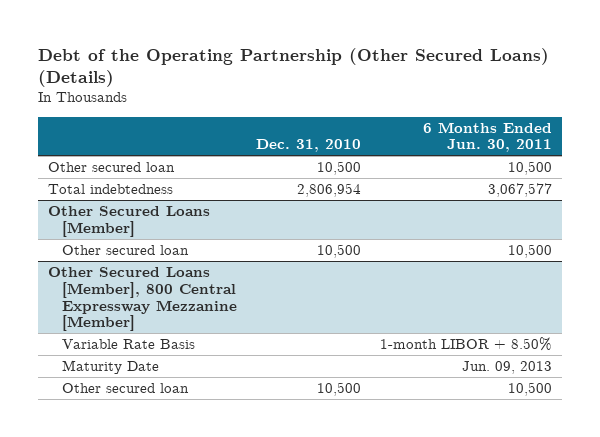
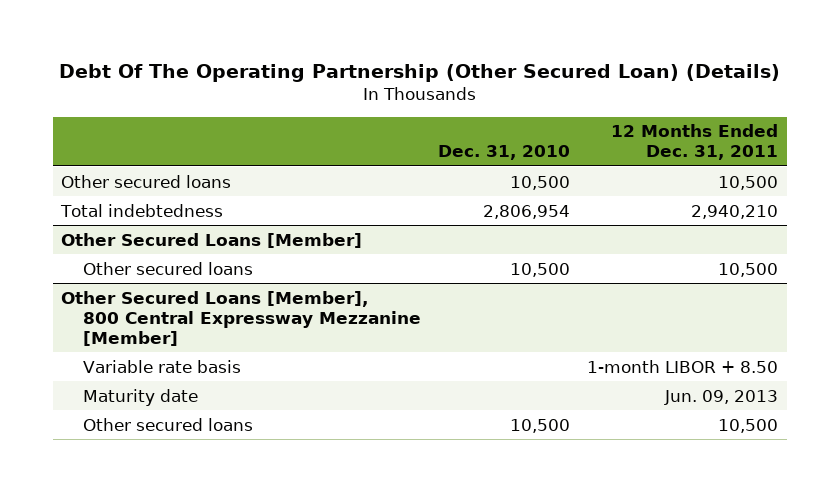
- Debt of the Operating Partnership (Other Secured Loans) (Details)
+ Debt Of The Operating Partnership (Other Secured Loan) (Details)
- | Dec. 31, 2010 | 6 Months Ended Jun. 30, 2011
+ | Dec. 31, 2010 | 12 Months Ended Dec. 31, 2011
- Other secured loan | 10,500 | 10,500
+ Other secured loans | 10,500 | 10,500
@ Other Secured Loans [Member]
- Other secured loan | 10,500 | 10,500
+ Other secured loans | 10,500 | 10,500
@ Other Secured Loans [Member], 800 Central Expressway Mezzanine [Member]
- Variable Rate Basis | | 1-month LIBOR + 8.50%
- Maturity Date | | Jun. 09, 2013
- Other secured loan | 10,500 | 10,500
+ Variable rate basis | | 1-month LIBOR + 8.50
+ Maturity date | | Jun. 09, 2013
+ Other secured loans | 10,500 | 10,500

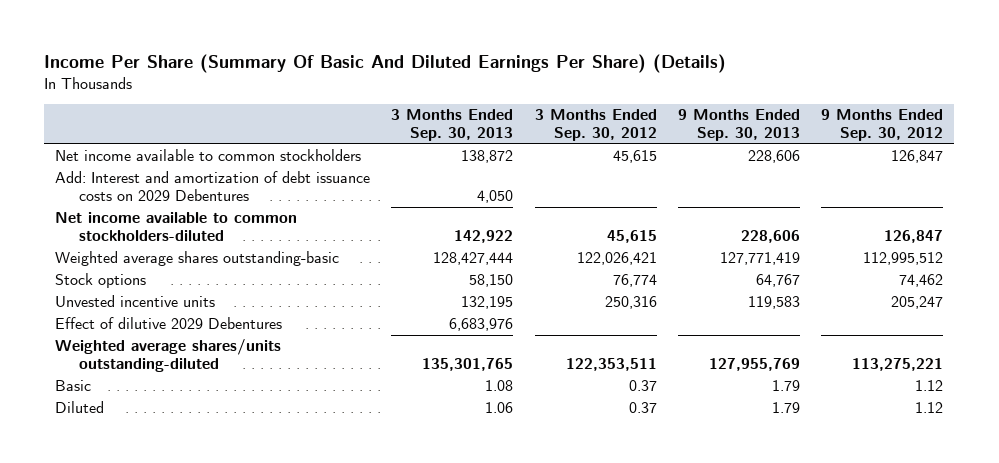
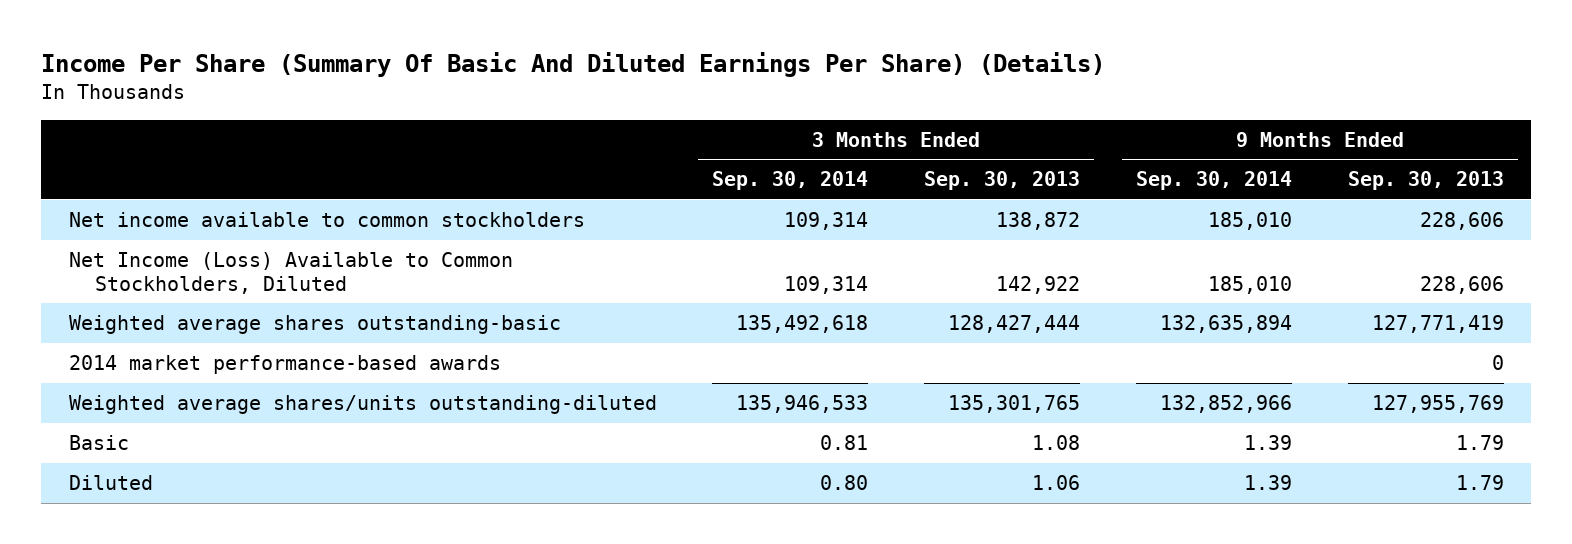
- | 3 Months Ended Sep. 30, 2013 | 3 Months Ended Sep. 30, 2012 | 9 Months Ended Sep. 30, 2013 | 9 Months Ended Sep. 30, 2012
+ | 3 Months Ended Sep. 30, 2014 | 3 Months Ended Sep. 30, 2013 | 9 Months Ended Sep. 30, 2014 | 9 Months Ended Sep. 30, 2013
- Add: Interest and amortization of debt issuance costs on 2029 Debentures | 4,050 | | |
- Net income available to common stockholders-diluted | 142,922 | 45,615 | 228,606 | 126,847
+ Net Income (Loss) Available to Common Stockholders, Diluted | 109,314 | 142,922 | 185,010 | 228,606
- Stock options | 58,150 | 76,774 | 64,767 | 74,462
- Unvested incentive units | 132,195 | 250,316 | 119,583 | 205,247
- Effect of dilutive 2029 Debentures | 6,683,976 | | |
+ 2014 market performance-based awards | | | | 0

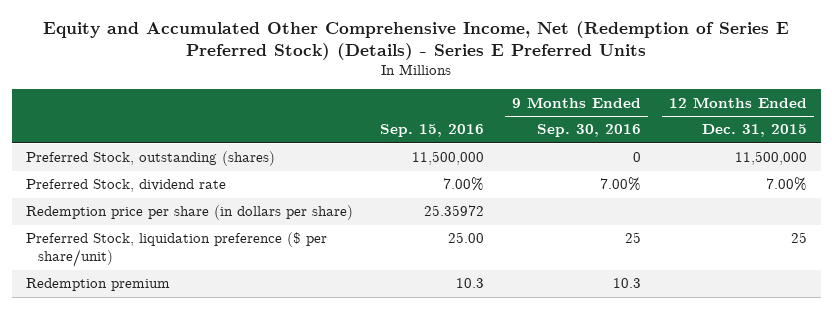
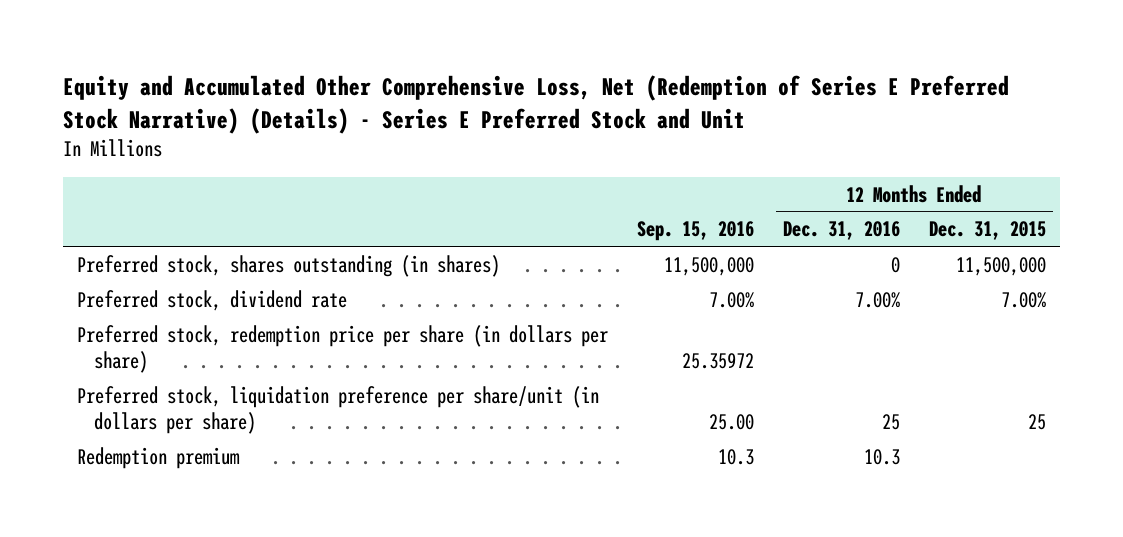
- Equity and Accumulated Other Comprehensive Income, Net (Redemption of Series E Preferred Stock) (Details) - Series E Preferred Units
+ Equity and Accumulated Other Comprehensive Loss, Net (Redemption of Series E Preferred Stock Narrative) (Details) - Series E Preferred Stock and Unit
- | Sep. 15, 2016 | 9 Months Ended Sep. 30, 2016 | 12 Months Ended Dec. 31, 2015
+ | Sep. 15, 2016 | 12 Months Ended Dec. 31, 2016 | 12 Months Ended Dec. 31, 2015
- Preferred Stock, outstanding (shares) | 11,500,000 | 0 | 11,500,000
- Preferred Stock, dividend rate | 7.00% | 7.00% | 7.00%
- Redemption price per share (in dollars per share) | 25.35972 | |
- Preferred Stock, liquidation preference ($ per share/unit) | 25.00 | 25 | 25
+ Preferred stock, shares outstanding (in shares) | 11,500,000 | 0 | 11,500,000
+ Preferred stock, dividend rate | 7.00% | 7.00% | 7.00%
+ Preferred stock, redemption price per share (in dollars per share) | 25.35972 | |
+ Preferred stock, liquidation preference per share/unit (in dollars per share) | 25.00 | 25 | 25

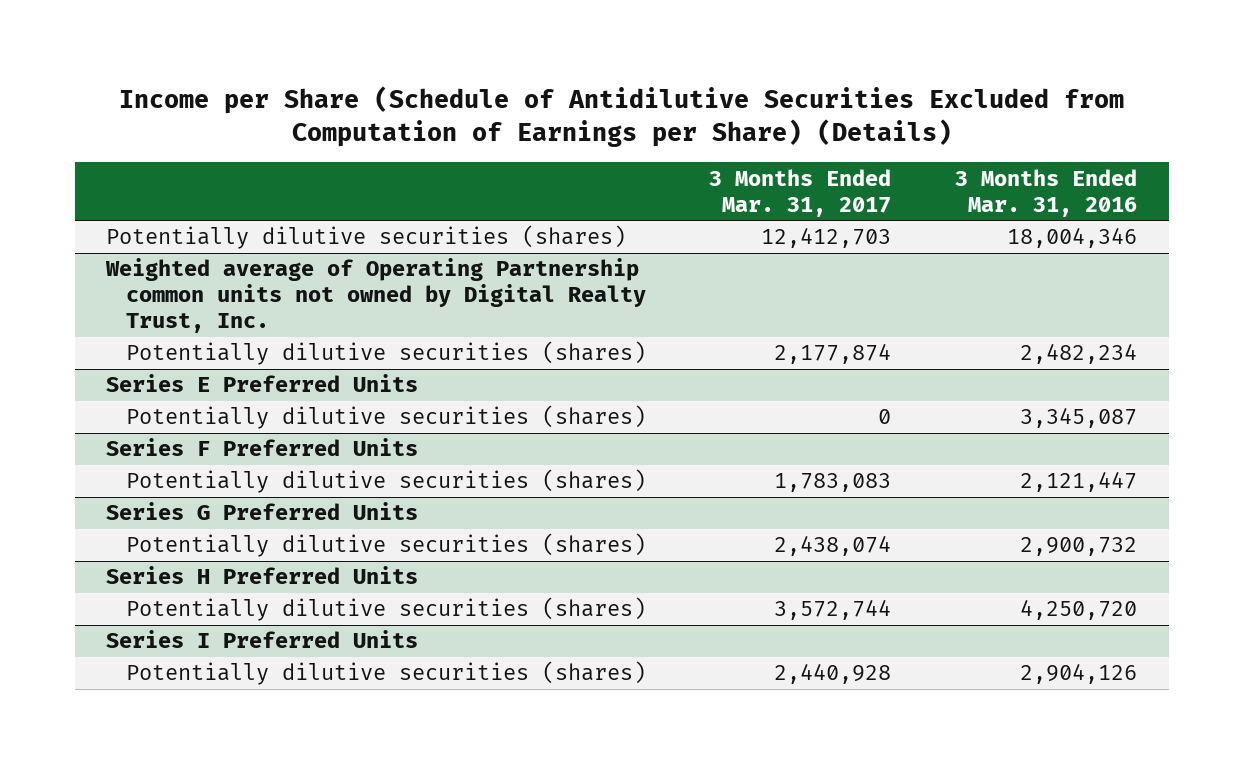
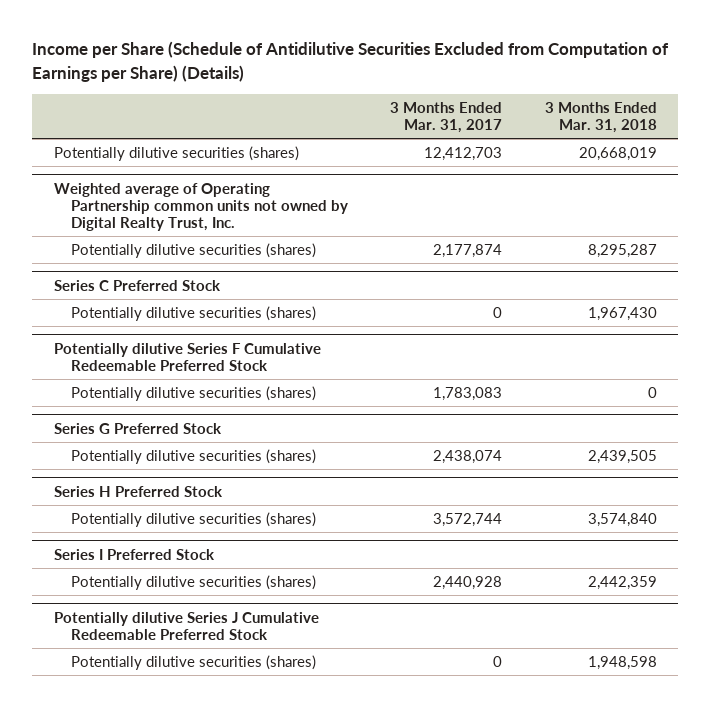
- | 3 Months Ended Mar. 31, 2017 | 3 Months Ended Mar. 31, 2016
+ | 3 Months Ended Mar. 31, 2017 | 3 Months Ended Mar. 31, 2018
- Series E Preferred Units
+ Series C Preferred Stock
- Series F Preferred Units
+ Potentially dilutive Series F Cumulative Redeemable Preferred Stock
- Series G Preferred Units
+ Series G Preferred Stock
- Series H Preferred Units
+ Series H Preferred Stock
- Series I Preferred Units
+ Series I Preferred Stock
+ Potentially dilutive Series J Cumulative Redeemable Preferred Stock
+ Potentially dilutive securities (shares) | 0 | 1,948,598

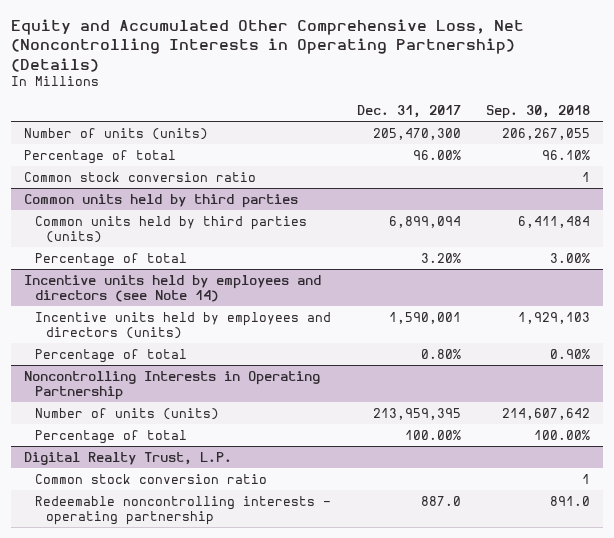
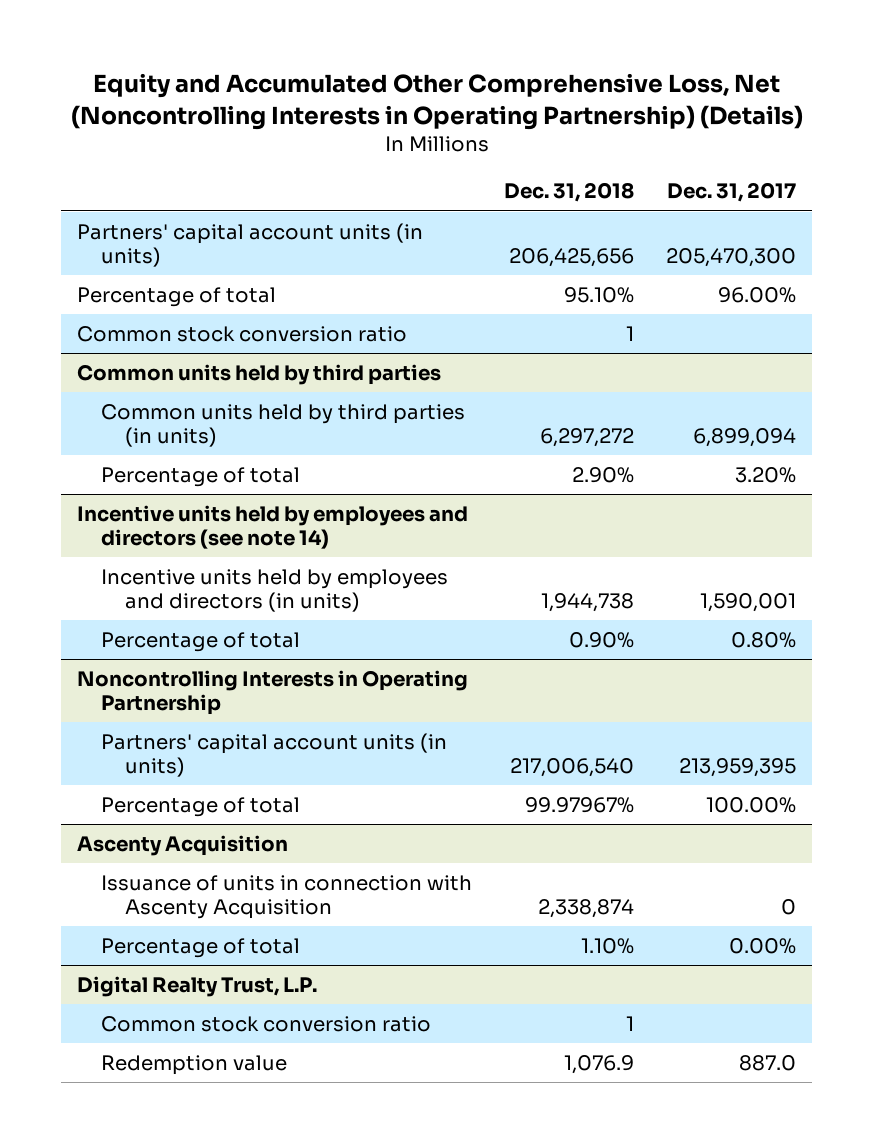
- | Dec. 31, 2017 | Sep. 30, 2018
+ | Dec. 31, 2018 | Dec. 31, 2017
- Number of units (units) | 205,470,300 | 206,267,055
+ Partners' capital account units (in units) | 206,425,656 | 205,470,300
@ Common units held by third parties
- Common units held by third parties (units) | 6,899,094 | 6,411,484
+ Common units held by third parties (in units) | 6,297,272 | 6,899,094
- Incentive units held by employees and directors (see Note 14)
- Incentive units held by employees and directors (units) | 1,590,001 | 1,929,103
+ Incentive units held by employees and directors (see note 14)
+ Incentive units held by employees and directors (in units) | 1,944,738 | 1,590,001
@ Noncontrolling Interests in Operating Partnership
- Number of units (units) | 213,959,395 | 214,607,642
+ Partners' capital account units (in units) | 217,006,540 | 213,959,395
+ Ascenty Acquisition
+ Issuance of units in connection with Ascenty Acquisition | 2,338,874 | 0
+ Percentage of total | 1.10% | 0.00%
@ Digital Realty Trust, L.P.
- Redeemable noncontrolling interests - operating partnership | 887.0 | 891.0
+ Redemption value | 1,076.9 | 887.0

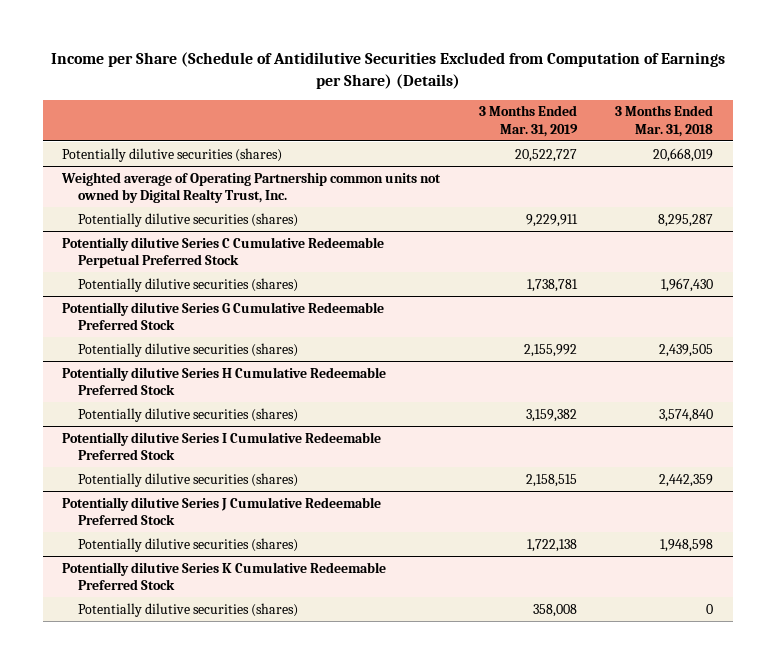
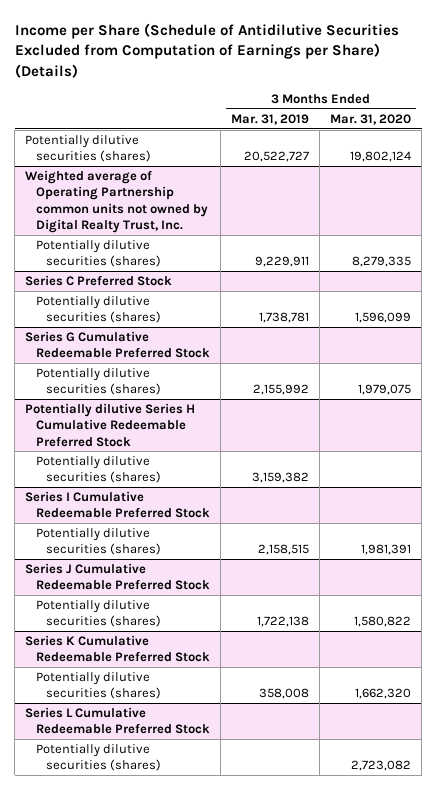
- | 3 Months Ended Mar. 31, 2019 | 3 Months Ended Mar. 31, 2018
+ | 3 Months Ended Mar. 31, 2019 | 3 Months Ended Mar. 31, 2020
- Potentially dilutive Series C Cumulative Redeemable Perpetual Preferred Stock
+ Series C Preferred Stock
- Potentially dilutive Series G Cumulative Redeemable Preferred Stock
+ Series G Cumulative Redeemable Preferred Stock
- Potentially dilutive Series I Cumulative Redeemable Preferred Stock
+ Series I Cumulative Redeemable Preferred Stock
- Potentially dilutive Series J Cumulative Redeemable Preferred Stock
+ Series J Cumulative Redeemable Preferred Stock
- Potentially dilutive Series K Cumulative Redeemable Preferred Stock
+ Series K Cumulative Redeemable Preferred Stock
+ Series L Cumulative Redeemable Preferred Stock
+ Potentially dilutive securities (shares) | | 2,723,082

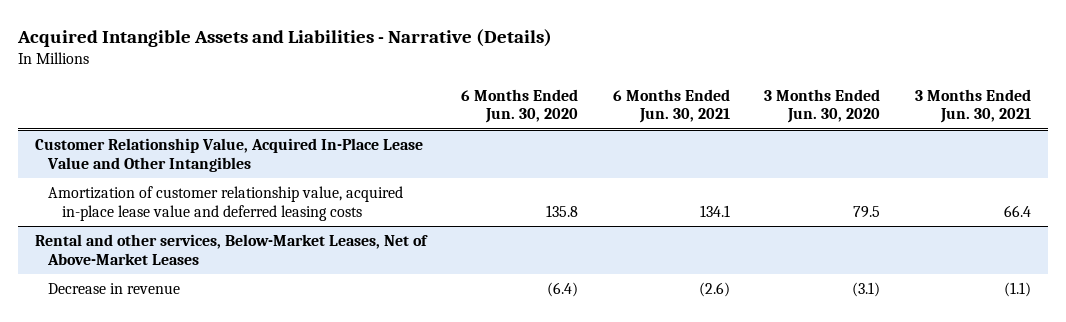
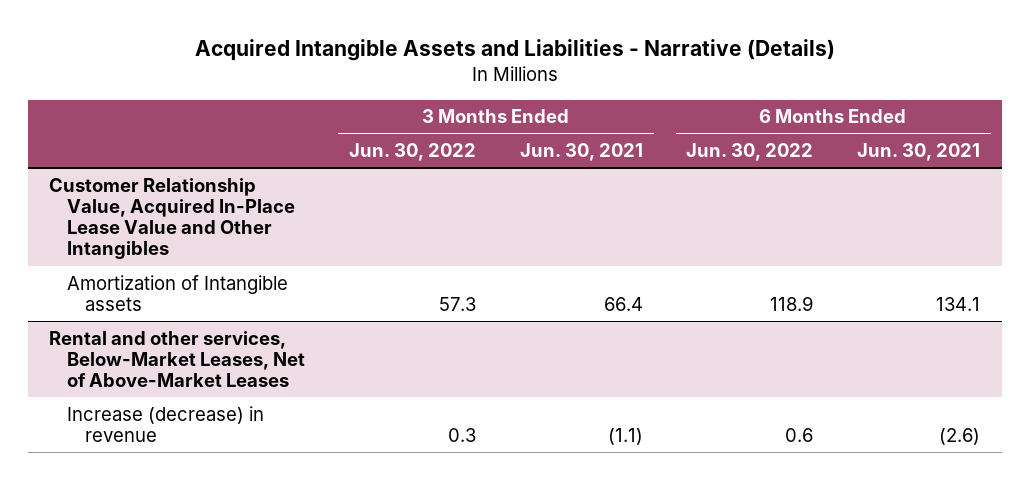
- | 6 Months Ended Jun. 30, 2020 | 6 Months Ended Jun. 30, 2021 | 3 Months Ended Jun. 30, 2020 | 3 Months Ended Jun. 30, 2021
+ | 3 Months Ended Jun. 30, 2022 | 3 Months Ended Jun. 30, 2021 | 6 Months Ended Jun. 30, 2022 | 6 Months Ended Jun. 30, 2021
@ Customer Relationship Value, Acquired In-Place Lease Value and Other Intangibles
- Amortization of customer relationship value, acquired in-place lease value and deferred leasing costs | 135.8 | 134.1 | 79.5 | 66.4
+ Amortization of Intangible assets | 57.3 | 66.4 | 118.9 | 134.1
@ Rental and other services, Below-Market Leases, Net of Above-Market Leases
- Decrease in revenue | (6.4) | (2.6) | (3.1) | (1.1)
+ Increase (decrease) in revenue | 0.3 | (1.1) | 0.6 | (2.6)

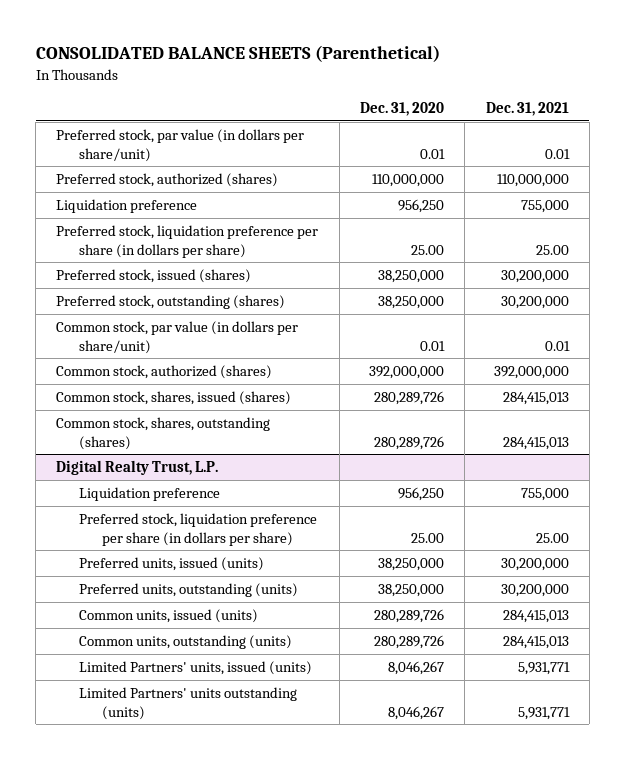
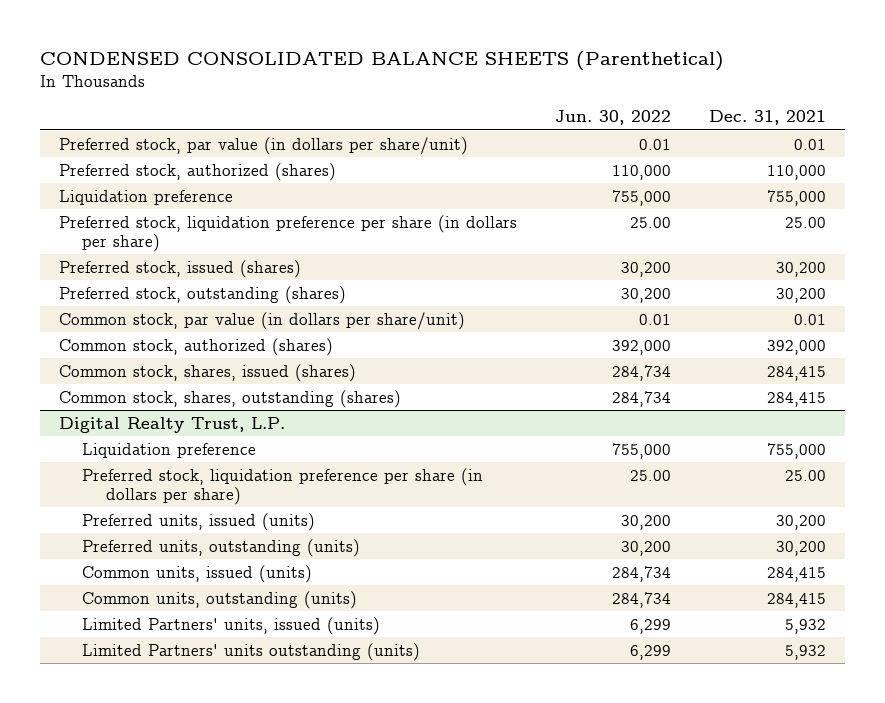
- CONSOLIDATED BALANCE SHEETS (Parenthetical)
+ CONDENSED CONSOLIDATED BALANCE SHEETS (Parenthetical)
- | Dec. 31, 2020 | Dec. 31, 2021
+ | Jun. 30, 2022 | Dec. 31, 2021
- Preferred stock, authorized (shares) | 110,000,000 | 110,000,000
+ Preferred stock, authorized (shares) | 110,000 | 110,000
- Preferred stock, issued (shares) | 38,250,000 | 30,200,000
- Preferred stock, outstanding (shares) | 38,250,000 | 30,200,000
+ Preferred stock, issued (shares) | 30,200 | 30,200
+ Preferred stock, outstanding (shares) | 30,200 | 30,200
- Common stock, authorized (shares) | 392,000,000 | 392,000,000
- Common stock, shares, issued (shares) | 280,289,726 | 284,415,013
- Common stock, shares, outstanding (shares) | 280,289,726 | 284,415,013
+ Common stock, authorized (shares) | 392,000 | 392,000
+ Common stock, shares, issued (shares) | 284,734 | 284,415
+ Common stock, shares, outstanding (shares) | 284,734 | 284,415
@ Digital Realty Trust, L.P.
- Preferred units, issued (units) | 38,250,000 | 30,200,000
- Preferred units, outstanding (units) | 38,250,000 | 30,200,000
- Common units, issued (units) | 280,289,726 | 284,415,013
- Common units, outstanding (units) | 280,289,726 | 284,415,013
- Limited Partners' units, issued (units) | 8,046,267 | 5,931,771
- Limited Partners' units outstanding (units) | 8,046,267 | 5,931,771
+ Preferred units, issued (units) | 30,200 | 30,200
+ Preferred units, outstanding (units) | 30,200 | 30,200
+ Common units, issued (units) | 284,734 | 284,415
+ Common units, outstanding (units) | 284,734 | 284,415
+ Limited Partners' units, issued (units) | 6,299 | 5,932
+ Limited Partners' units outstanding (units) | 6,299 | 5,932

